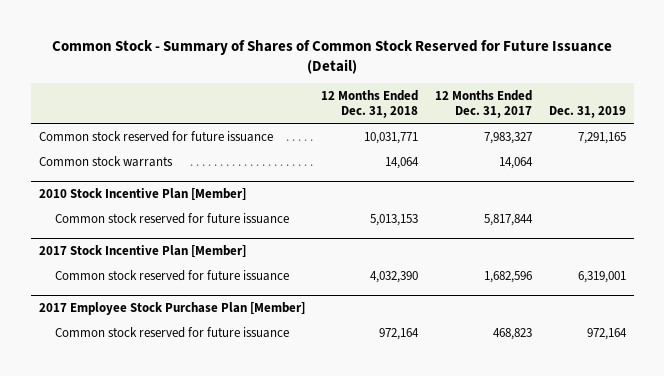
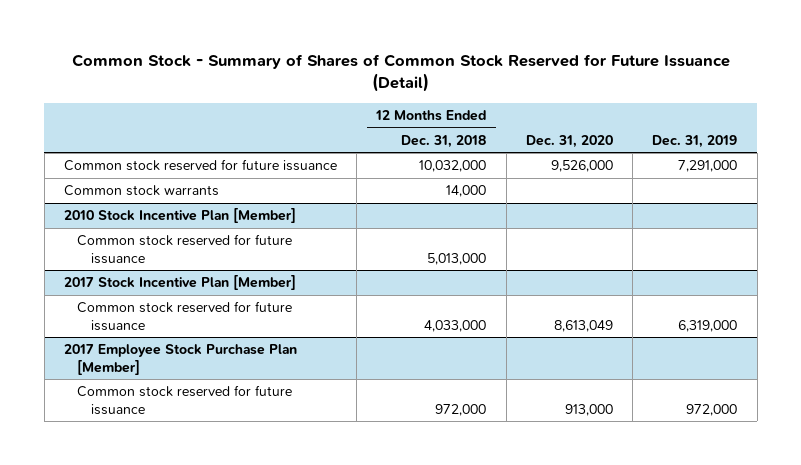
- | 12 Months Ended Dec. 31, 2018 | 12 Months Ended Dec. 31, 2017 | Dec. 31, 2019
+ | 12 Months Ended Dec. 31, 2018 | Dec. 31, 2020 | Dec. 31, 2019
- Common stock reserved for future issuance | 10,031,771 | 7,983,327 | 7,291,165
- Common stock warrants | 14,064 | 14,064 |
+ Common stock reserved for future issuance | 10,032,000 | 9,526,000 | 7,291,000
+ Common stock warrants | 14,000 | |
@ 2010 Stock Incentive Plan [Member]
- Common stock reserved for future issuance | 5,013,153 | 5,817,844 |
+ Common stock reserved for future issuance | 5,013,000 | |
@ 2017 Stock Incentive Plan [Member]
- Common stock reserved for future issuance | 4,032,390 | 1,682,596 | 6,319,001
+ Common stock reserved for future issuance | 4,033,000 | 8,613,049 | 6,319,000
@ 2017 Employee Stock Purchase Plan [Member]
- Common stock reserved for future issuance | 972,164 | 468,823 | 972,164
+ Common stock reserved for future issuance | 972,000 | 913,000 | 972,000

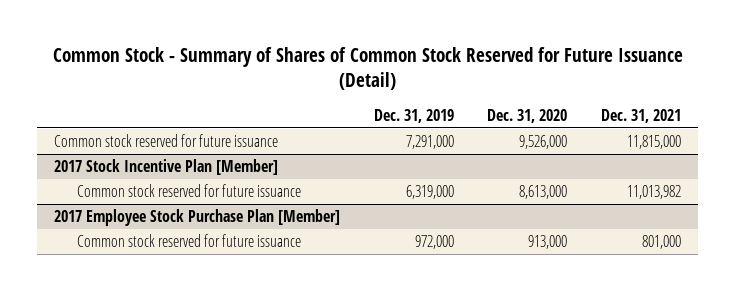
- | 12 Months Ended Dec. 31, 2018 | Dec. 31, 2020 | Dec. 31, 2019
+ | Dec. 31, 2019 | Dec. 31, 2020 | Dec. 31, 2021
- Common stock warrants | 14,000 | |
- 2010 Stock Incentive Plan [Member]
- Common stock reserved for future issuance | 5,013,000 | |
@ 2017 Stock Incentive Plan [Member]
- Common stock reserved for future issuance | 4,033,000 | 8,613,049 | 6,319,000
+ Common stock reserved for future issuance | 6,319,000 | 8,613,000 | 11,013,982

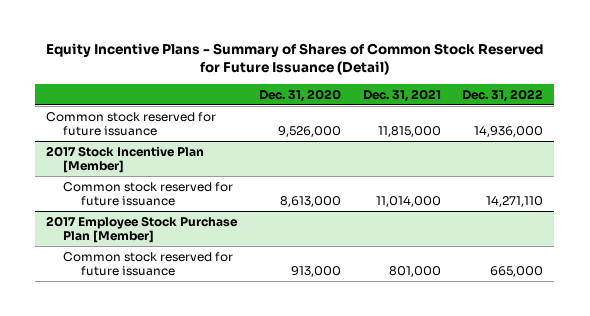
- Common Stock - Summary of Shares of Common Stock Reserved for Future Issuance (Detail)
+ Equity Incentive Plans - Summary of Shares of Common Stock Reserved for Future Issuance (Detail)
- | Dec. 31, 2019 | Dec. 31, 2020 | Dec. 31, 2021
+ | Dec. 31, 2020 | Dec. 31, 2021 | Dec. 31, 2022
@ 2017 Stock Incentive Plan [Member]
- Common stock reserved for future issuance | 6,319,000 | 8,613,000 | 11,013,982
+ Common stock reserved for future issuance | 8,613,000 | 11,014,000 | 14,271,110

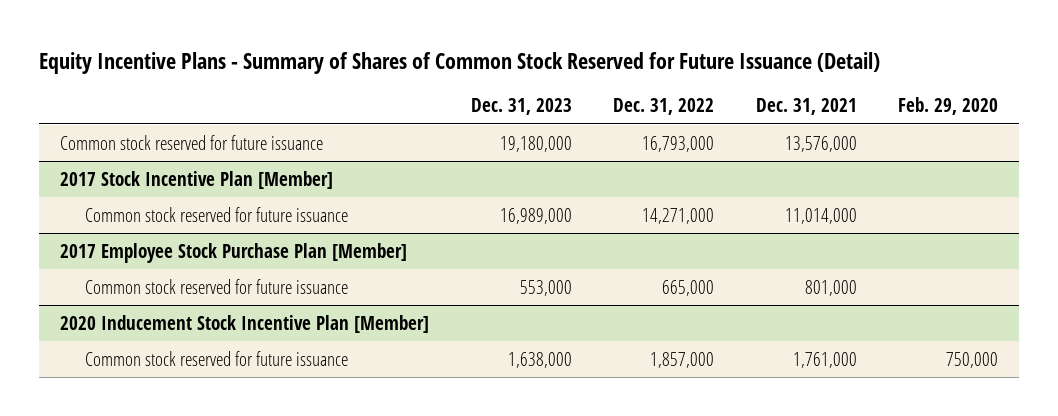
- | Dec. 31, 2020 | Dec. 31, 2021 | Dec. 31, 2022
+ | Dec. 31, 2023 | Dec. 31, 2022 | Dec. 31, 2021 | Feb. 29, 2020
- Common stock reserved for future issuance | 9,526,000 | 11,815,000 | 14,936,000
+ Common stock reserved for future issuance | 19,180,000 | 16,793,000 | 13,576,000 |
@ 2017 Stock Incentive Plan [Member]
- Common stock reserved for future issuance | 8,613,000 | 11,014,000 | 14,271,110
+ Common stock reserved for future issuance | 16,989,000 | 14,271,000 | 11,014,000 |
+ 2020 Inducement Stock Incentive Plan [Member]
+ Common stock reserved for future issuance | 1,638,000 | 1,857,000 | 1,761,000 | 750,000

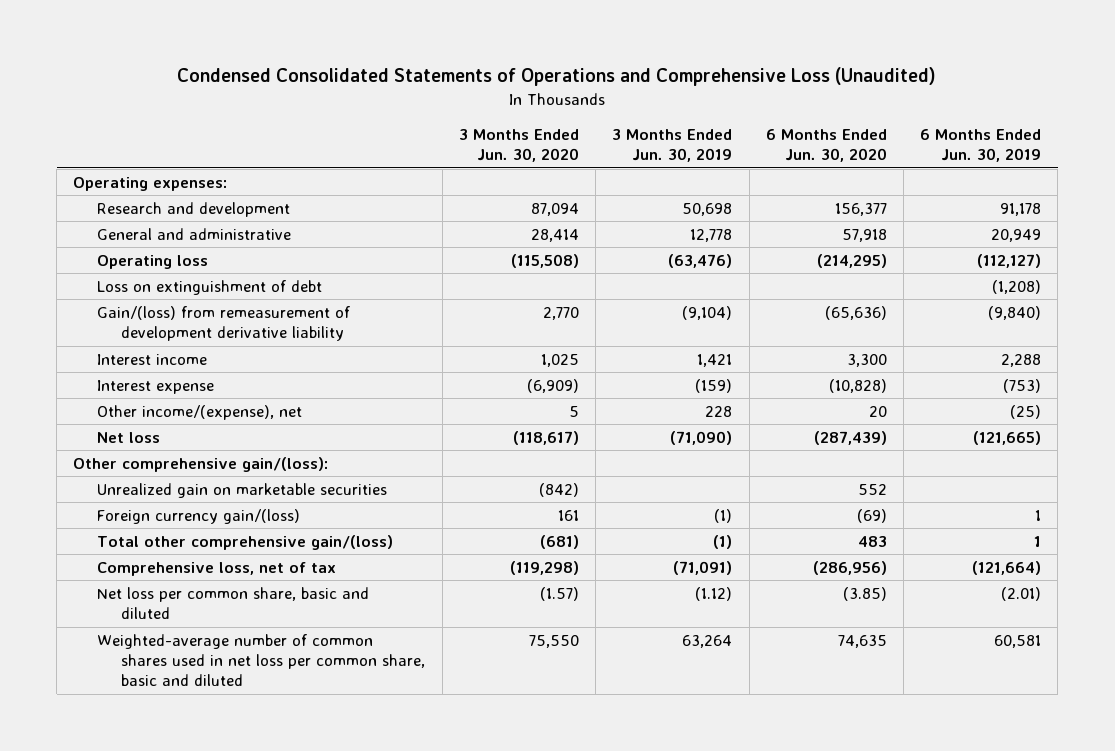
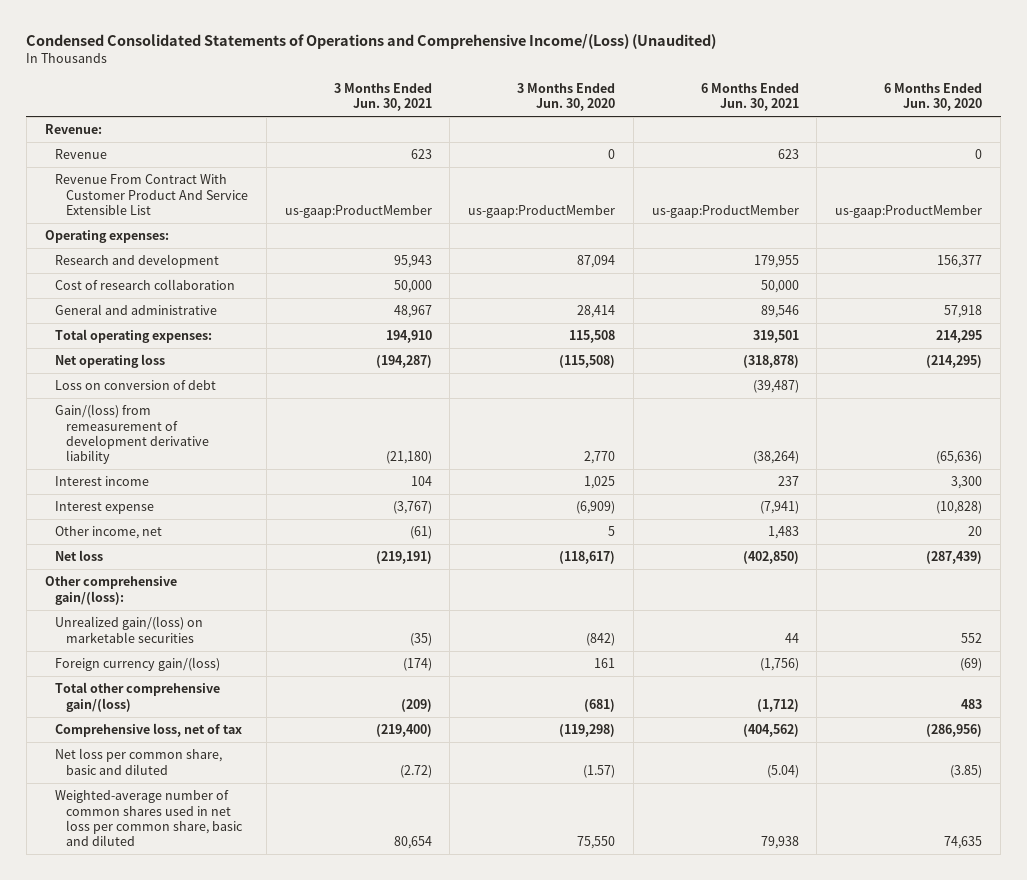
- Condensed Consolidated Statements of Operations and Comprehensive Loss (Unaudited)
+ Condensed Consolidated Statements of Operations and Comprehensive Income/(Loss) (Unaudited)
- | 3 Months Ended Jun. 30, 2020 | 3 Months Ended Jun. 30, 2019 | 6 Months Ended Jun. 30, 2020 | 6 Months Ended Jun. 30, 2019
+ | 3 Months Ended Jun. 30, 2021 | 3 Months Ended Jun. 30, 2020 | 6 Months Ended Jun. 30, 2021 | 6 Months Ended Jun. 30, 2020
+ Revenue:
+ Revenue | 623 | 0 | 623 | 0
+ Revenue From Contract With Customer Product And Service Extensible List | us-gaap:ProductMember | us-gaap:ProductMember | us-gaap:ProductMember | us-gaap:ProductMember
+ Cost of research collaboration | 50,000 | | 50,000 |
- Operating loss | (115,508) | (63,476) | (214,295) | (112,127)
- Loss on extinguishment of debt | | | | (1,208)
+ Total operating expenses: | 194,910 | 115,508 | 319,501 | 214,295
+ Net operating loss | (194,287) | (115,508) | (318,878) | (214,295)
+ Loss on conversion of debt | | | (39,487) |
- Other income/(expense), net | 5 | 228 | 20 | (25)
+ Other income, net | (61) | 5 | 1,483 | 20
- Unrealized gain on marketable securities | (842) | | 552 |
+ Unrealized gain/(loss) on marketable securities | (35) | (842) | 44 | 552

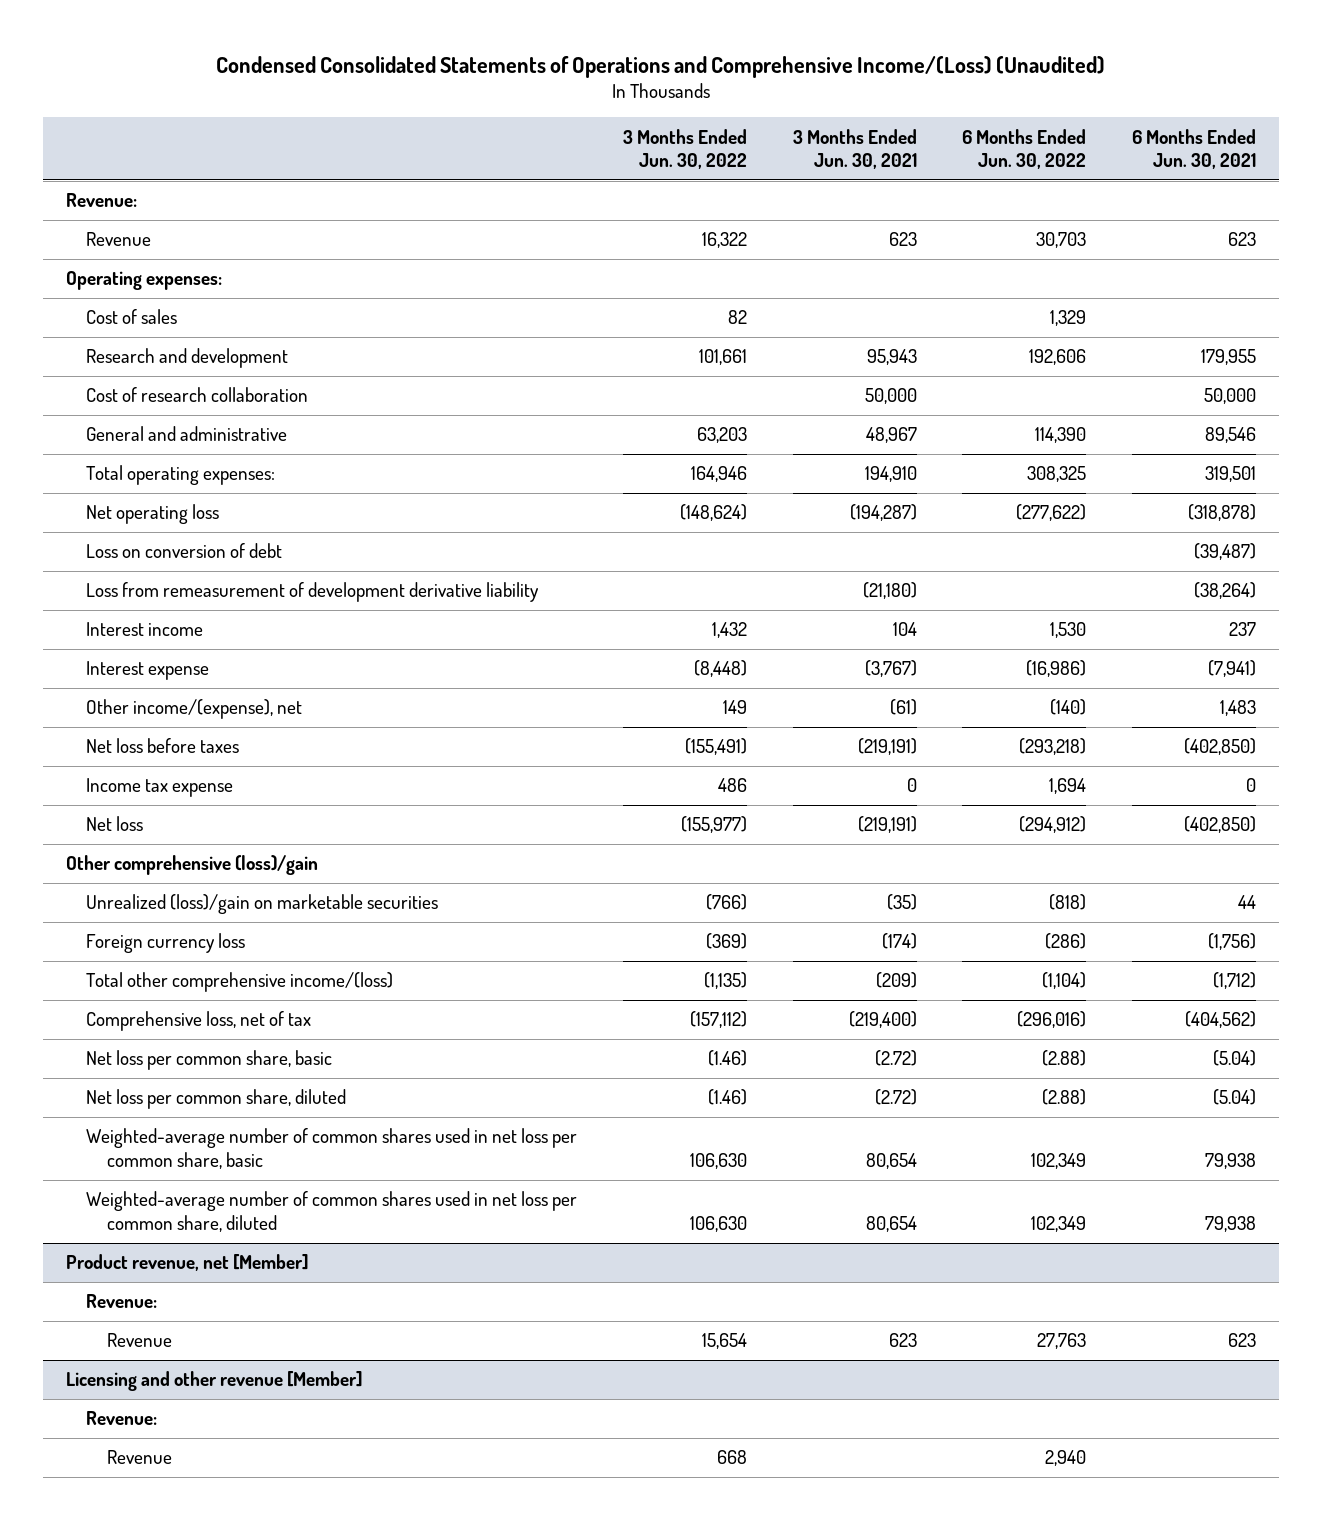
- | 3 Months Ended Jun. 30, 2021 | 3 Months Ended Jun. 30, 2020 | 6 Months Ended Jun. 30, 2021 | 6 Months Ended Jun. 30, 2020
+ | 3 Months Ended Jun. 30, 2022 | 3 Months Ended Jun. 30, 2021 | 6 Months Ended Jun. 30, 2022 | 6 Months Ended Jun. 30, 2021
- Revenue From Contract With Customer Product And Service Extensible List | us-gaap:ProductMember | us-gaap:ProductMember | us-gaap:ProductMember | us-gaap:ProductMember
+ Cost of sales | 82 | | 1,329 |
- Gain/(loss) from remeasurement of development derivative liability | (21,180) | 2,770 | (38,264) | (65,636)
+ Loss from remeasurement of development derivative liability | | (21,180) | | (38,264)
- Other income, net | (61) | 5 | 1,483 | 20
+ Other income/(expense), net | 149 | (61) | (140) | 1,483
+ Net loss before taxes | (155,491) | (219,191) | (293,218) | (402,850)
+ Income tax expense | 486 | 0 | 1,694 | 0
- Other comprehensive gain/(loss):
- Unrealized gain/(loss) on marketable securities | (35) | (842) | 44 | 552
- Foreign currency gain/(loss) | (174) | 161 | (1,756) | (69)
- Total other comprehensive gain/(loss) | (209) | (681) | (1,712) | 483
+ Other comprehensive (loss)/gain
+ Unrealized (loss)/gain on marketable securities | (766) | (35) | (818) | 44
+ Foreign currency loss | (369) | (174) | (286) | (1,756)
+ Total other comprehensive income/(loss) | (1,135) | (209) | (1,104) | (1,712)
- Net loss per common share, basic and diluted | (2.72) | (1.57) | (5.04) | (3.85)
- Weighted-average number of common shares used in net loss per common share, basic and diluted | 80,654 | 75,550 | 79,938 | 74,635
+ Net loss per common share, basic | (1.46) | (2.72) | (2.88) | (5.04)
+ Net loss per common share, diluted | (1.46) | (2.72) | (2.88) | (5.04)
+ Weighted-average number of common shares used in net loss per common share, basic | 106,630 | 80,654 | 102,349 | 79,938
+ Weighted-average number of common shares used in net loss per common share, diluted | 106,630 | 80,654 | 102,349 | 79,938
+ Product revenue, net [Member]
+ Revenue:
+ Revenue | 15,654 | 623 | 27,763 | 623
+ Licensing and other revenue [Member]
+ Revenue:
+ Revenue | 668 | | 2,940 |

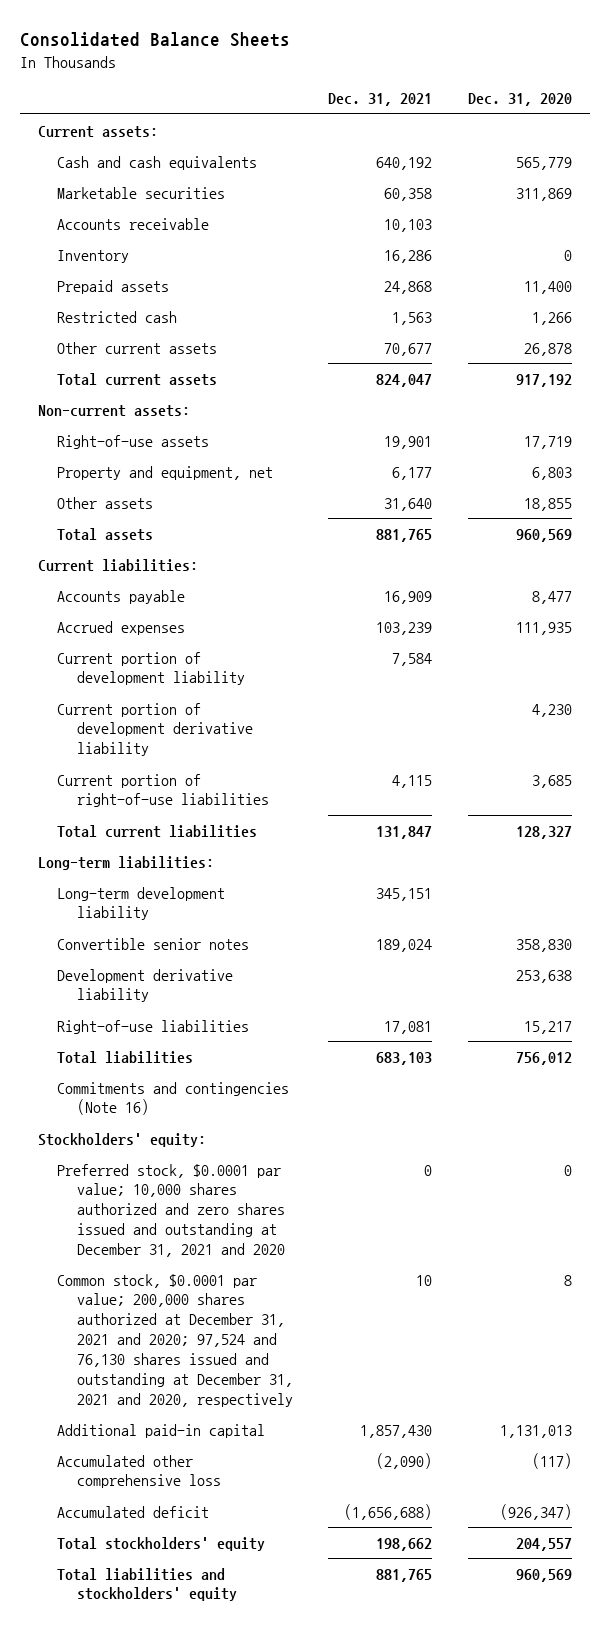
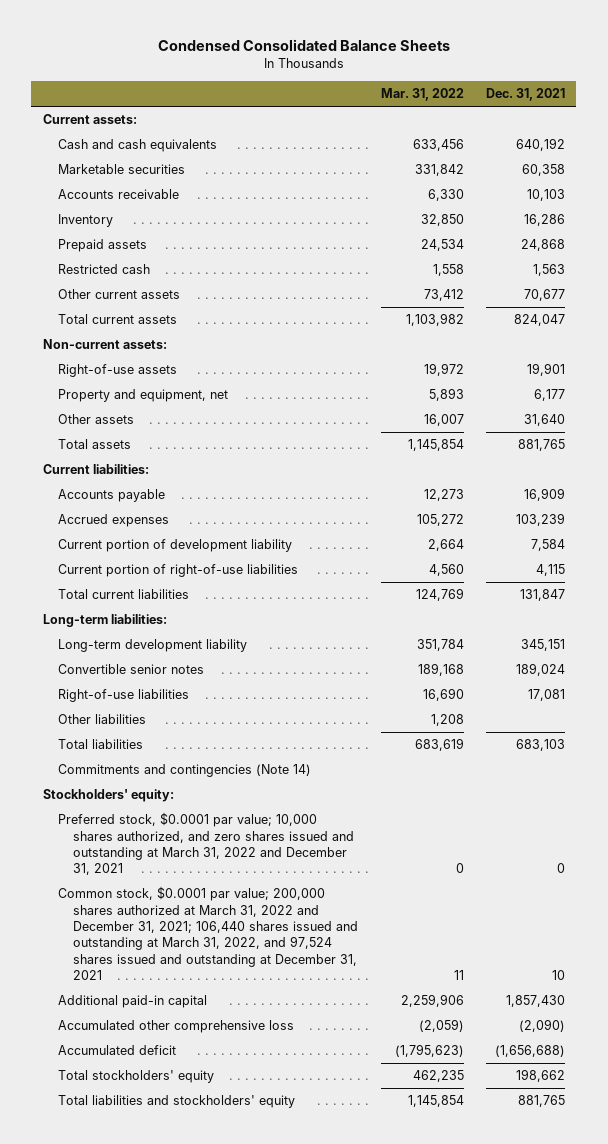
- Consolidated Balance Sheets
+ Condensed Consolidated Balance Sheets
- | Dec. 31, 2021 | Dec. 31, 2020
+ | Mar. 31, 2022 | Dec. 31, 2021
- Current portion of development derivative liability | | 4,230
- Development derivative liability | | 253,638
+ Other liabilities | 1,208 |
- Commitments and contingencies (Note 16)
+ Commitments and contingencies (Note 14)
- Preferred stock, $0.0001 par value; 10,000 shares authorized and zero shares issued and outstanding at December 31, 2021 and 2020 | 0 | 0
- Common stock, $0.0001 par value; 200,000 shares authorized at December 31, 2021 and 2020; 97,524 and 76,130 shares issued and outstanding at December 31, 2021 and 2020, respectively | 10 | 8
+ Preferred stock, $0.0001 par value; 10,000 shares authorized, and zero shares issued and outstanding at March 31, 2022 and December 31, 2021 | 0 | 0
+ Common stock, $0.0001 par value; 200,000 shares authorized at March 31, 2022 and December 31, 2021; 106,440 shares issued and outstanding at March 31, 2022, and 97,524 shares issued and outstanding at December 31, 2021 | 11 | 10

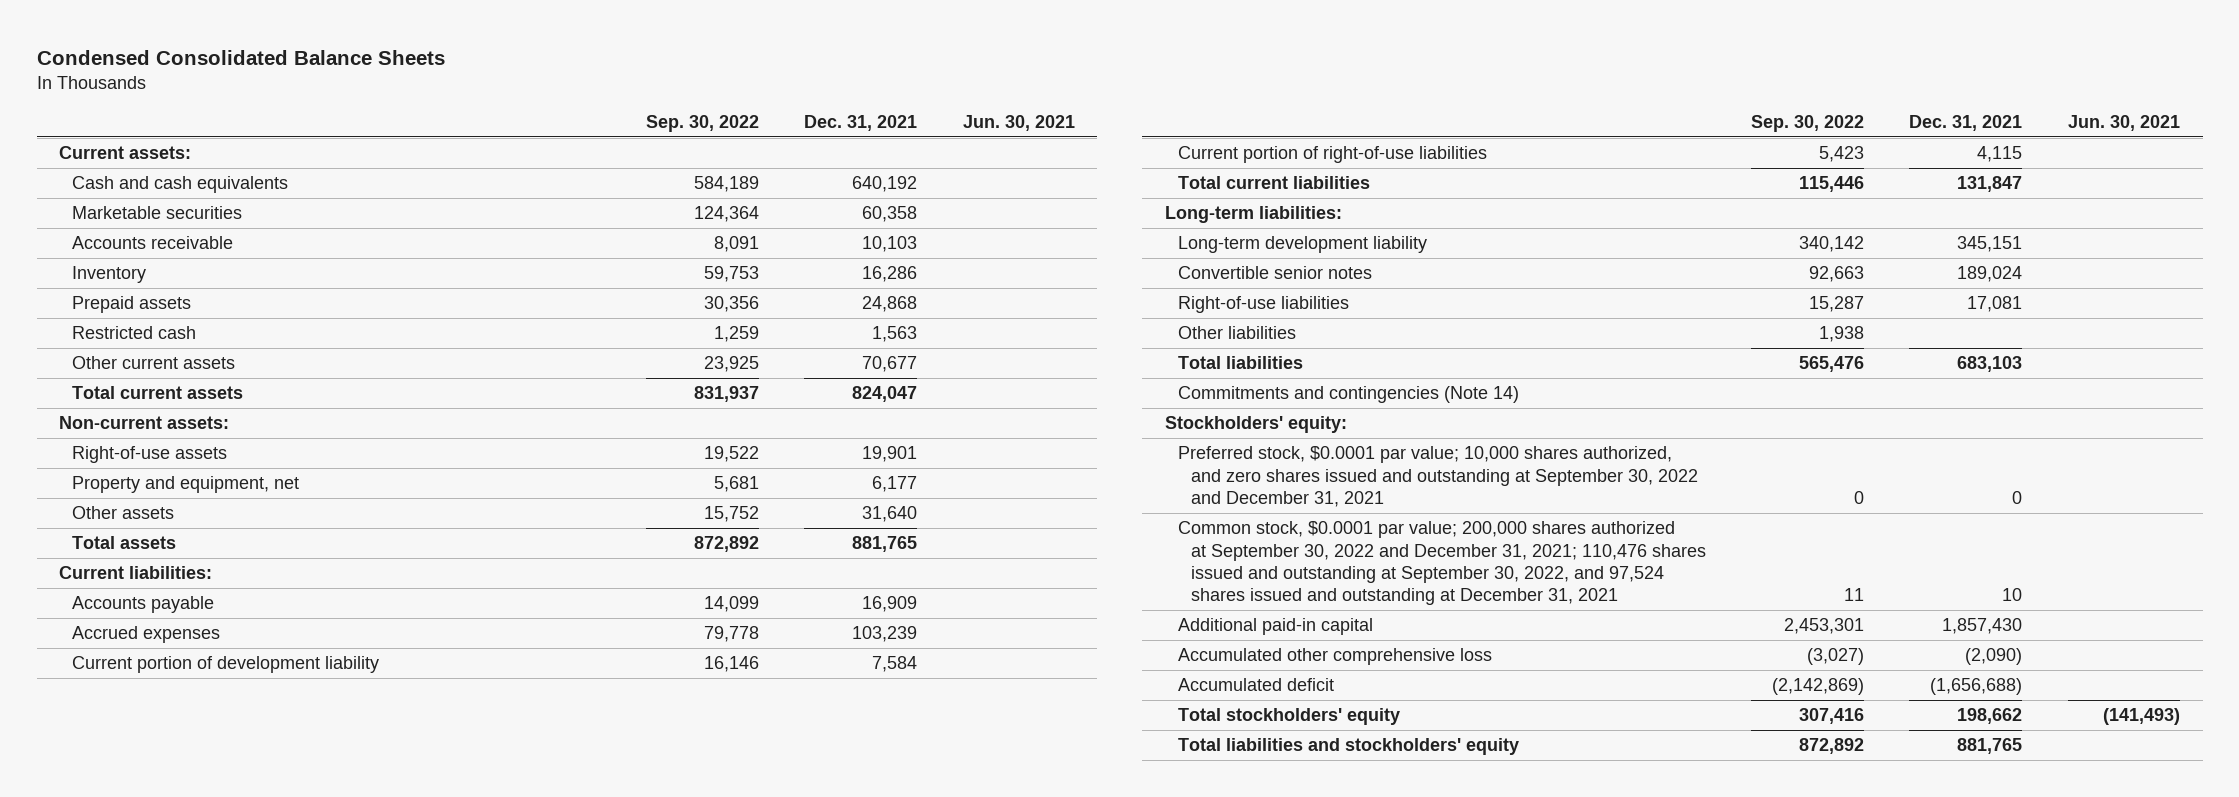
- | Mar. 31, 2022 | Dec. 31, 2021
+ | Sep. 30, 2022 | Dec. 31, 2021 | Jun. 30, 2021
- Preferred stock, $0.0001 par value; 10,000 shares authorized, and zero shares issued and outstanding at March 31, 2022 and December 31, 2021 | 0 | 0
- Common stock, $0.0001 par value; 200,000 shares authorized at March 31, 2022 and December 31, 2021; 106,440 shares issued and outstanding at March 31, 2022, and 97,524 shares issued and outstanding at December 31, 2021 | 11 | 10
+ Preferred stock, $0.0001 par value; 10,000 shares authorized, and zero shares issued and outstanding at September 30, 2022 and December 31, 2021 | 0 | 0 |
+ Common stock, $0.0001 par value; 200,000 shares authorized at September 30, 2022 and December 31, 2021; 110,476 shares issued and outstanding at September 30, 2022, and 97,524 shares issued and outstanding at December 31, 2021 | 11 | 10 |

